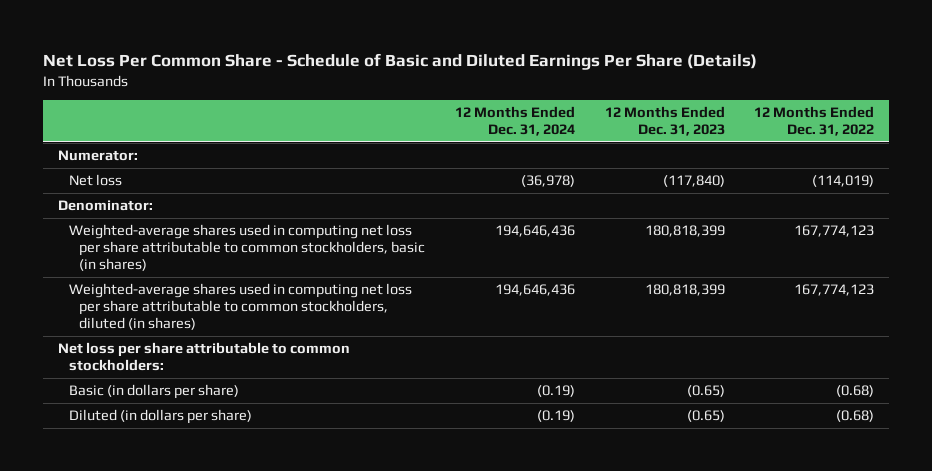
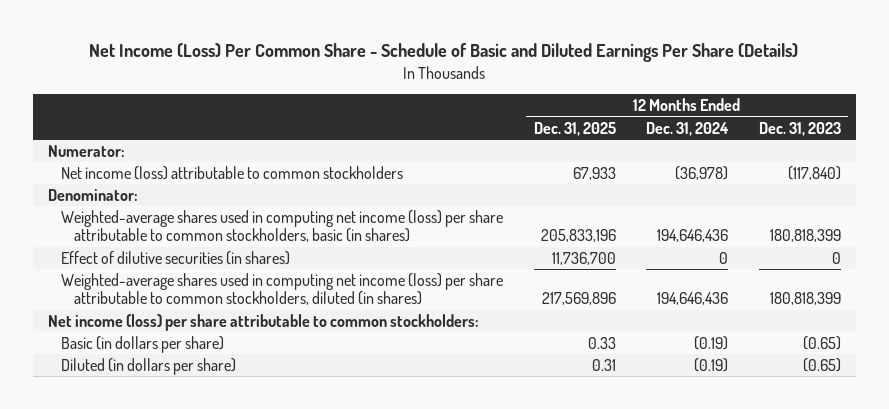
- Net Loss Per Common Share - Schedule of Basic and Diluted Earnings Per Share (Details)
+ Net Income (Loss) Per Common Share - Schedule of Basic and Diluted Earnings Per Share (Details)
- | 12 Months Ended Dec. 31, 2024 | 12 Months Ended Dec. 31, 2023 | 12 Months Ended Dec. 31, 2022
+ | 12 Months Ended Dec. 31, 2025 | 12 Months Ended Dec. 31, 2024 | 12 Months Ended Dec. 31, 2023
- Net loss | (36,978) | (117,840) | (114,019)
+ Net income (loss) attributable to common stockholders | 67,933 | (36,978) | (117,840)
- Weighted-average shares used in computing net loss per share attributable to common stockholders, basic (in shares) | 194,646,436 | 180,818,399 | 167,774,123
- Weighted-average shares used in computing net loss per share attributable to common stockholders, diluted (in shares) | 194,646,436 | 180,818,399 | 167,774,123
- Net loss per share attributable to common stockholders:
+ Weighted-average shares used in computing net income (loss) per share attributable to common stockholders, basic (in shares) | 205,833,196 | 194,646,436 | 180,818,399
+ Effect of dilutive securities (in shares) | 11,736,700 | 0 | 0
+ Weighted-average shares used in computing net income (loss) per share attributable to common stockholders, diluted (in shares) | 217,569,896 | 194,646,436 | 180,818,399
+ Net income (loss) per share attributable to common stockholders:

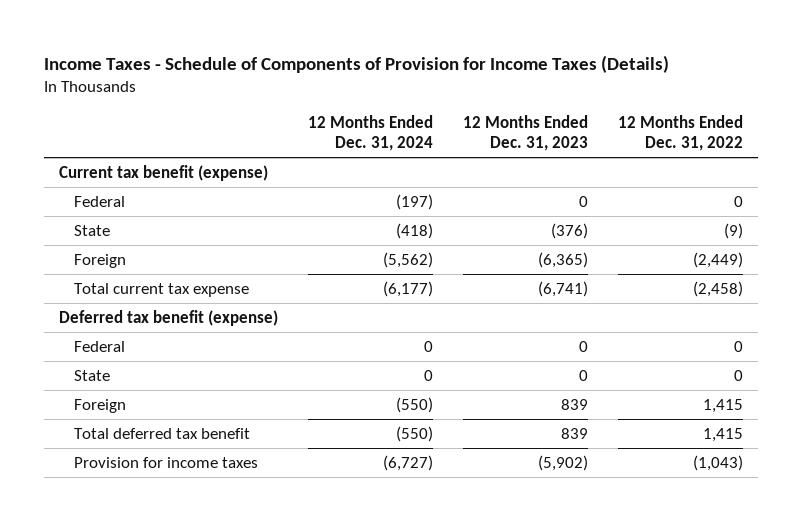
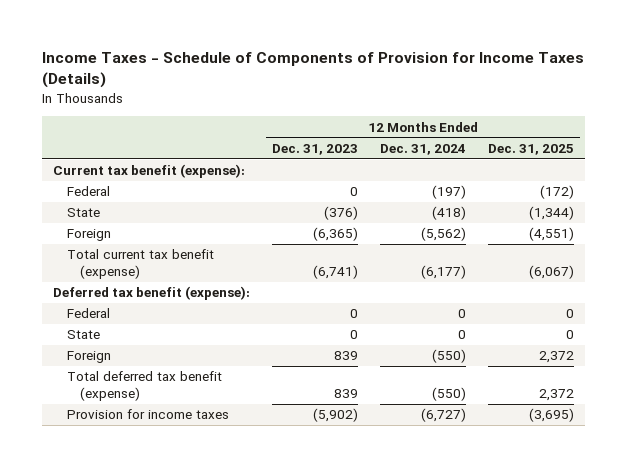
- | 12 Months Ended Dec. 31, 2024 | 12 Months Ended Dec. 31, 2023 | 12 Months Ended Dec. 31, 2022
+ | 12 Months Ended Dec. 31, 2023 | 12 Months Ended Dec. 31, 2024 | 12 Months Ended Dec. 31, 2025
- Current tax benefit (expense)
+ Current tax benefit (expense):
- Total current tax expense | (6,177) | (6,741) | (2,458)
- Deferred tax benefit (expense)
+ Total current tax benefit (expense) | (6,741) | (6,177) | (6,067)
+ Deferred tax benefit (expense):
- Total deferred tax benefit | (550) | 839 | 1,415
+ Total deferred tax benefit (expense) | 839 | (550) | 2,372

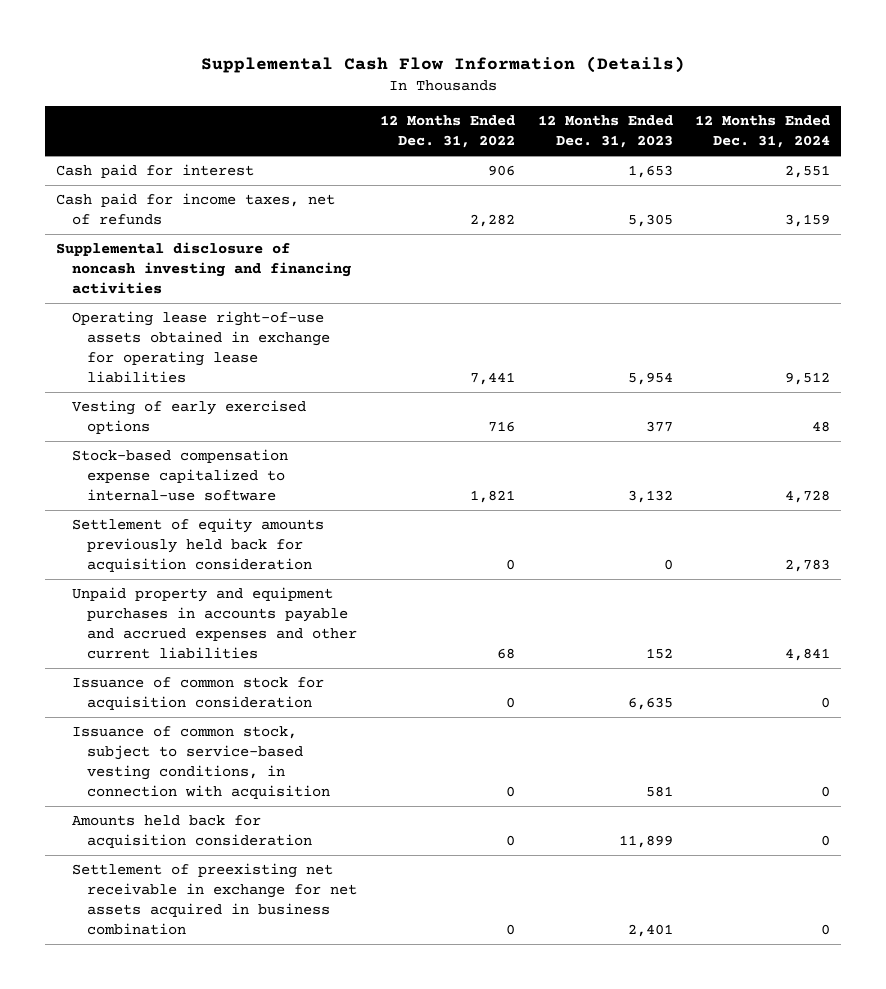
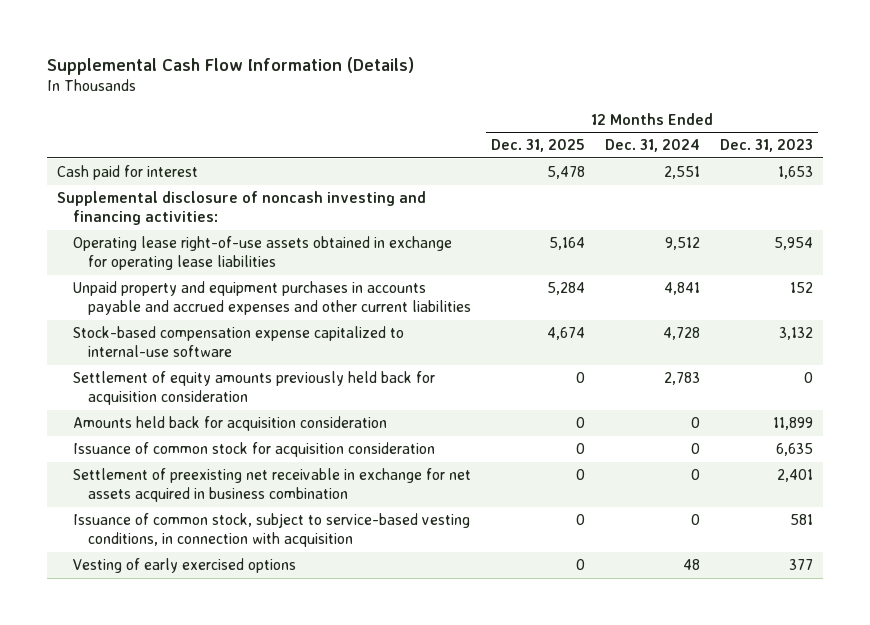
- | 12 Months Ended Dec. 31, 2022 | 12 Months Ended Dec. 31, 2023 | 12 Months Ended Dec. 31, 2024
+ | 12 Months Ended Dec. 31, 2025 | 12 Months Ended Dec. 31, 2024 | 12 Months Ended Dec. 31, 2023
- Cash paid for income taxes, net of refunds | 2,282 | 5,305 | 3,159
- Supplemental disclosure of noncash investing and financing activities
+ Supplemental disclosure of noncash investing and financing activities:
moved up: Unpaid property and equipment purchases in accounts payable and accrued expenses and other current liabilities | 5,284 | 4,841 | 152
moved down: Issuance of common stock for acquisition consideration | 0 | 0 | 6,635
moved down: Issuance of common stock, subject to service-based vesting conditions, in connection with acquisition | 0 | 0 | 581
moved down: Vesting of early exercised options | 0 | 48 | 377

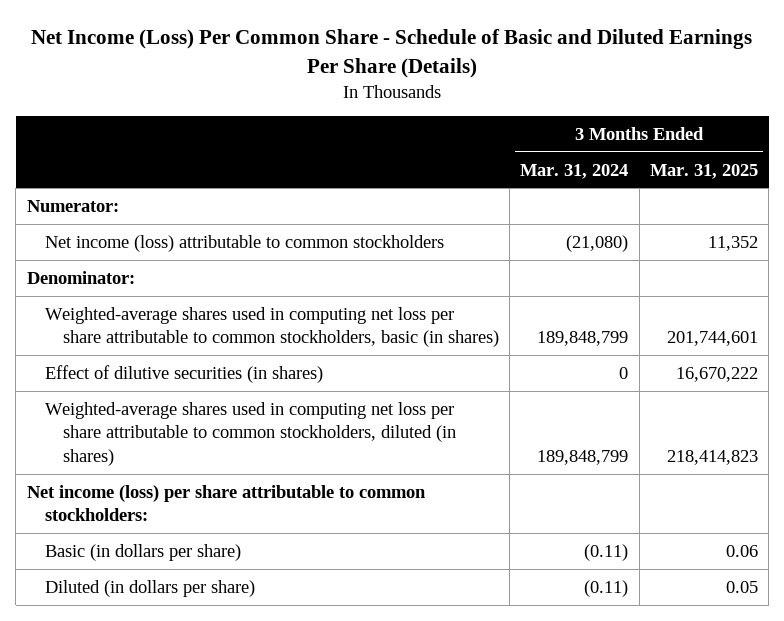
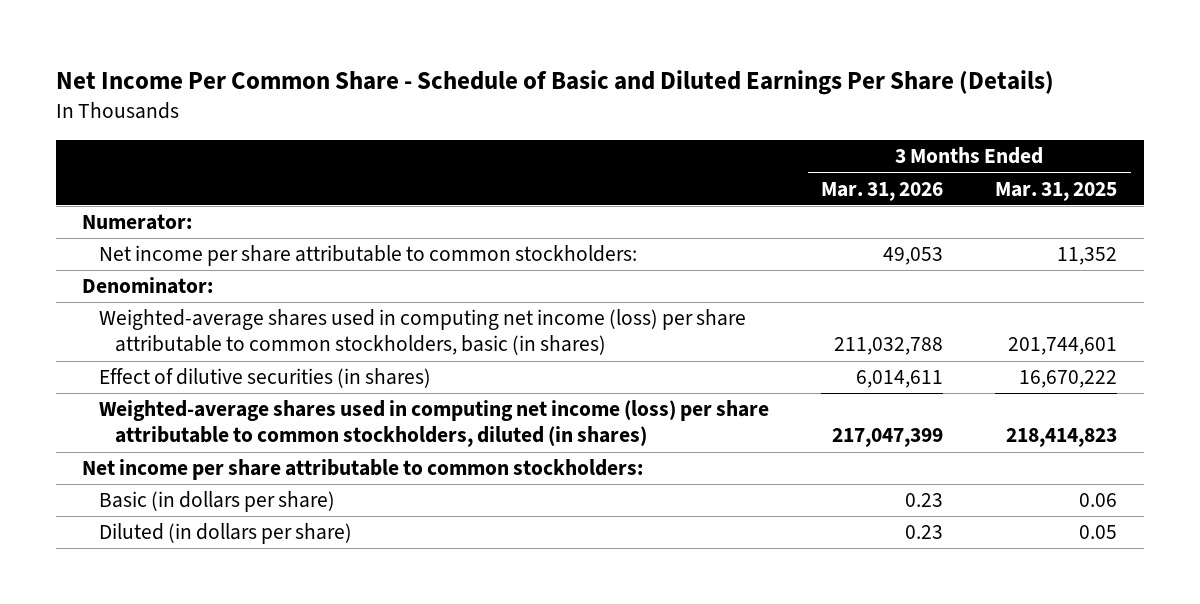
- Net Income (Loss) Per Common Share - Schedule of Basic and Diluted Earnings Per Share (Details)
+ Net Income Per Common Share - Schedule of Basic and Diluted Earnings Per Share (Details)
- | 3 Months Ended Mar. 31, 2024 | 3 Months Ended Mar. 31, 2025
+ | 3 Months Ended Mar. 31, 2026 | 3 Months Ended Mar. 31, 2025
- Net income (loss) attributable to common stockholders | (21,080) | 11,352
+ Net income per share attributable to common stockholders: | 49,053 | 11,352
- Weighted-average shares used in computing net loss per share attributable to common stockholders, basic (in shares) | 189,848,799 | 201,744,601
+ Weighted-average shares used in computing net income (loss) per share attributable to common stockholders, basic (in shares) | 211,032,788 | 201,744,601
- Weighted-average shares used in computing net loss per share attributable to common stockholders, diluted (in shares) | 189,848,799 | 218,414,823
- Net income (loss) per share attributable to common stockholders:
+ Weighted-average shares used in computing net income (loss) per share attributable to common stockholders, diluted (in shares) | 217,047,399 | 218,414,823
+ Net income per share attributable to common stockholders:

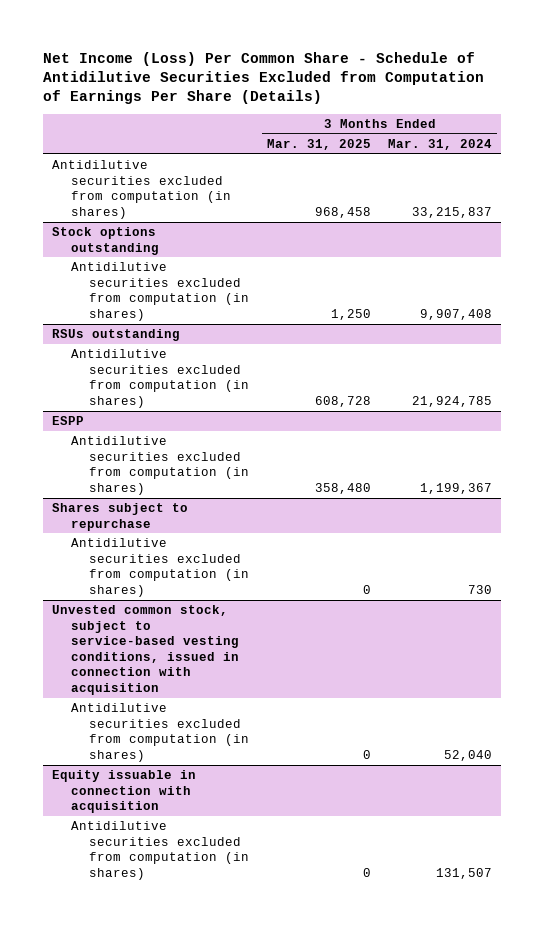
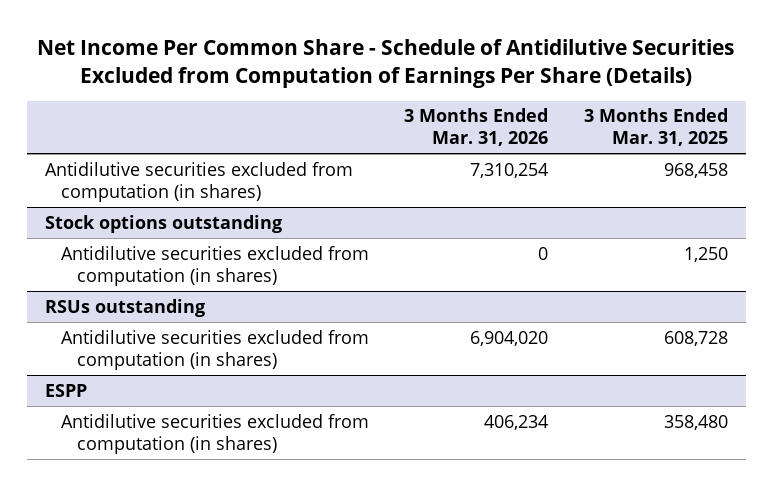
- Net Income (Loss) Per Common Share - Schedule of Antidilutive Securities Excluded from Computation of Earnings Per Share (Details)
+ Net Income Per Common Share - Schedule of Antidilutive Securities Excluded from Computation of Earnings Per Share (Details)
- | 3 Months Ended Mar. 31, 2025 | 3 Months Ended Mar. 31, 2024
+ | 3 Months Ended Mar. 31, 2026 | 3 Months Ended Mar. 31, 2025
- Shares subject to repurchase
- Antidilutive securities excluded from computation (in shares) | 0 | 730
- Unvested common stock, subject to service-based vesting conditions, issued in connection with acquisition
- Antidilutive securities excluded from computation (in shares) | 0 | 52,040
- Equity issuable in connection with acquisition
- Antidilutive securities excluded from computation (in shares) | 0 | 131,507

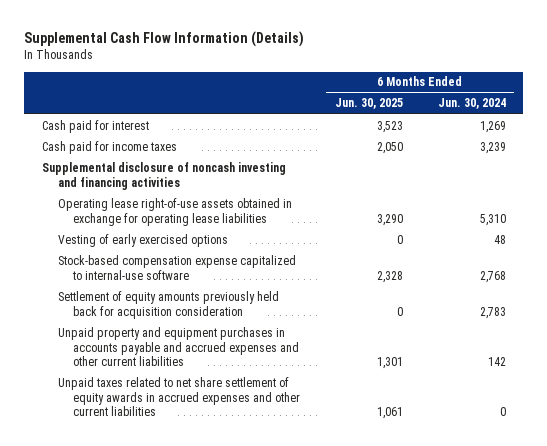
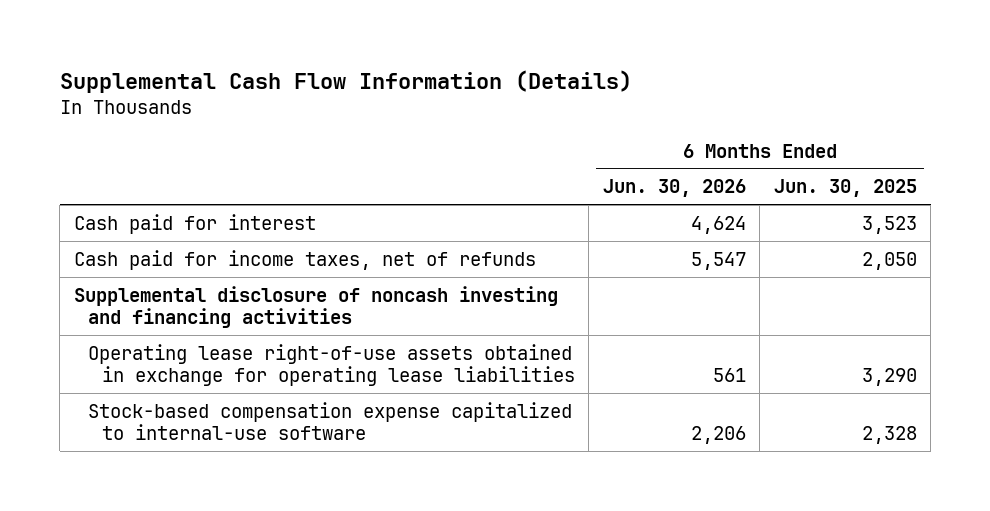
- | 6 Months Ended Jun. 30, 2025 | 6 Months Ended Jun. 30, 2024
+ | 6 Months Ended Jun. 30, 2026 | 6 Months Ended Jun. 30, 2025
- Cash paid for income taxes | 2,050 | 3,239
+ Cash paid for income taxes, net of refunds | 5,547 | 2,050
- Vesting of early exercised options | 0 | 48
- Settlement of equity amounts previously held back for acquisition consideration | 0 | 2,783
- Unpaid property and equipment purchases in accounts payable and accrued expenses and other current liabilities | 1,301 | 142
- Unpaid taxes related to net share settlement of equity awards in accrued expenses and other current liabilities | 1,061 | 0

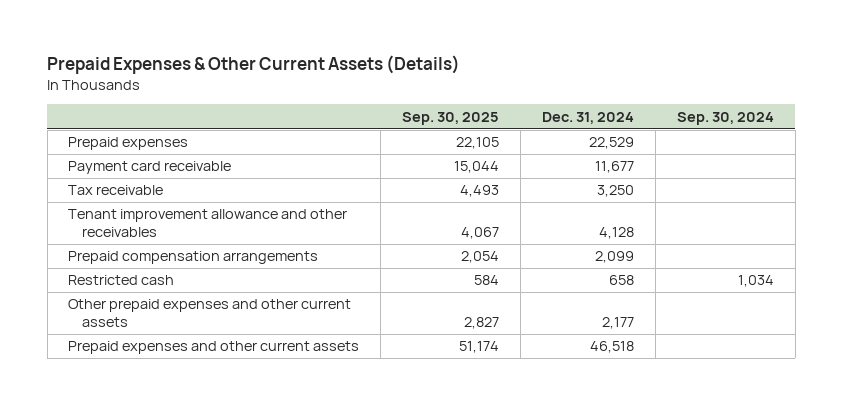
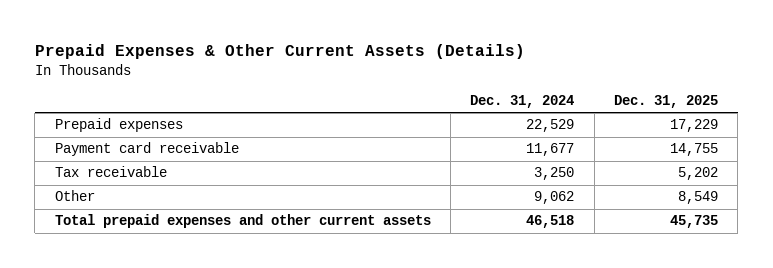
- | Sep. 30, 2025 | Dec. 31, 2024 | Sep. 30, 2024
+ | Dec. 31, 2024 | Dec. 31, 2025
- Tenant improvement allowance and other receivables | 4,067 | 4,128 |
- Prepaid compensation arrangements | 2,054 | 2,099 |
- Restricted cash | 584 | 658 | 1,034
- Other prepaid expenses and other current assets | 2,827 | 2,177 |
- Prepaid expenses and other current assets | 51,174 | 46,518 |
+ Other | 9,062 | 8,549
+ Total prepaid expenses and other current assets | 46,518 | 45,735

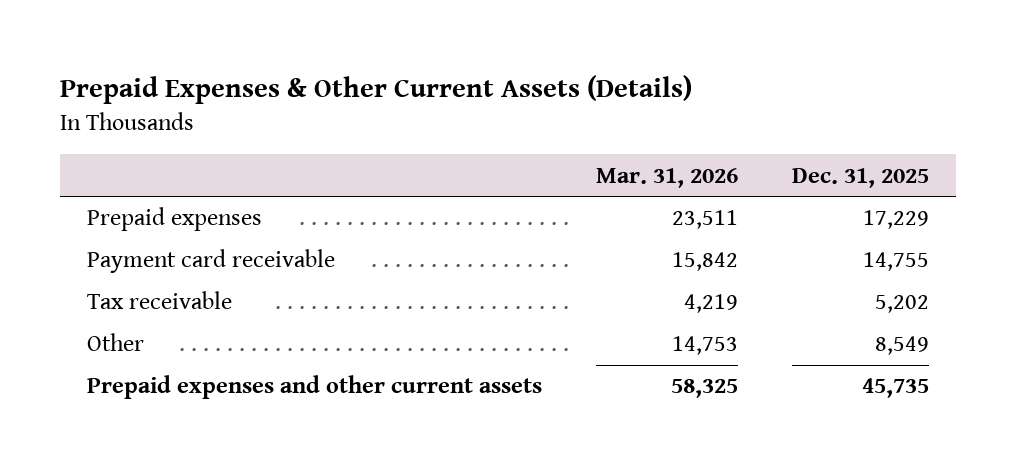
- | Dec. 31, 2024 | Dec. 31, 2025
+ | Mar. 31, 2026 | Dec. 31, 2025
- Total prepaid expenses and other current assets | 46,518 | 45,735
+ Prepaid expenses and other current assets | 58,325 | 45,735

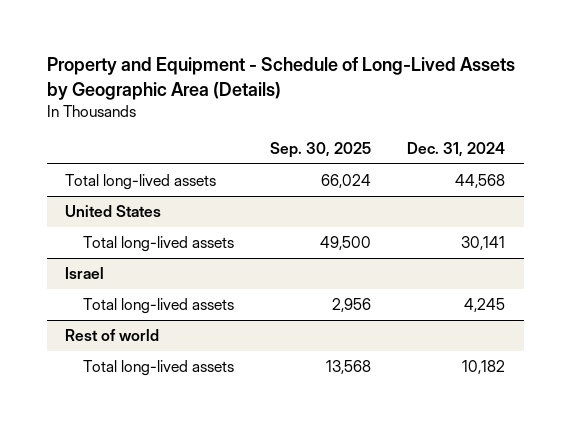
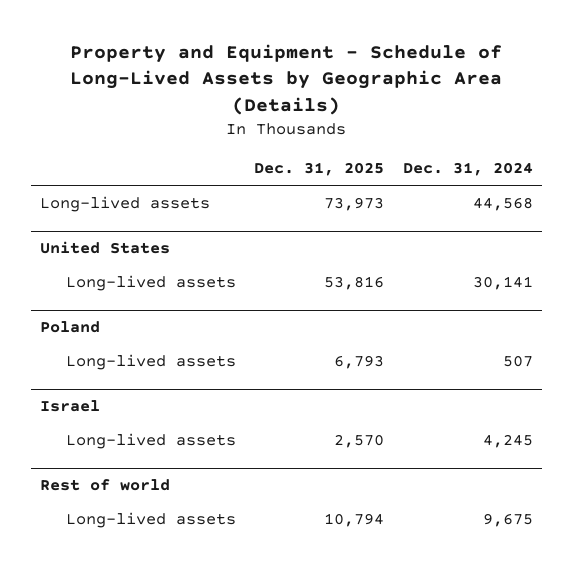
- | Sep. 30, 2025 | Dec. 31, 2024
+ | Dec. 31, 2025 | Dec. 31, 2024
- Total long-lived assets | 66,024 | 44,568
+ Long-lived assets | 73,973 | 44,568
@ United States
- Total long-lived assets | 49,500 | 30,141
+ Long-lived assets | 53,816 | 30,141
+ Poland
+ Long-lived assets | 6,793 | 507
@ Israel
- Total long-lived assets | 2,956 | 4,245
+ Long-lived assets | 2,570 | 4,245
@ Rest of world
- Total long-lived assets | 13,568 | 10,182
+ Long-lived assets | 10,794 | 9,675

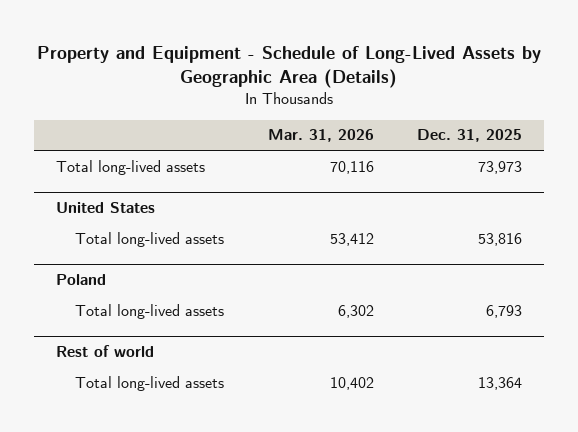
- | Dec. 31, 2025 | Dec. 31, 2024
+ | Mar. 31, 2026 | Dec. 31, 2025
- Long-lived assets | 73,973 | 44,568
+ Total long-lived assets | 70,116 | 73,973
@ United States
- Long-lived assets | 53,816 | 30,141
+ Total long-lived assets | 53,412 | 53,816
@ Poland
- Long-lived assets | 6,793 | 507
- Israel
- Long-lived assets | 2,570 | 4,245
@ Poland
+ Total long-lived assets | 6,302 | 6,793
@ Rest of world
- Long-lived assets | 10,794 | 9,675
+ Total long-lived assets | 10,402 | 13,364

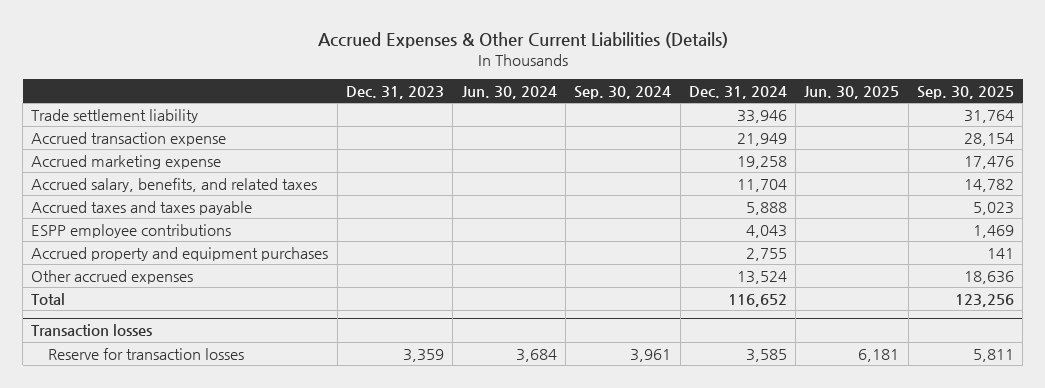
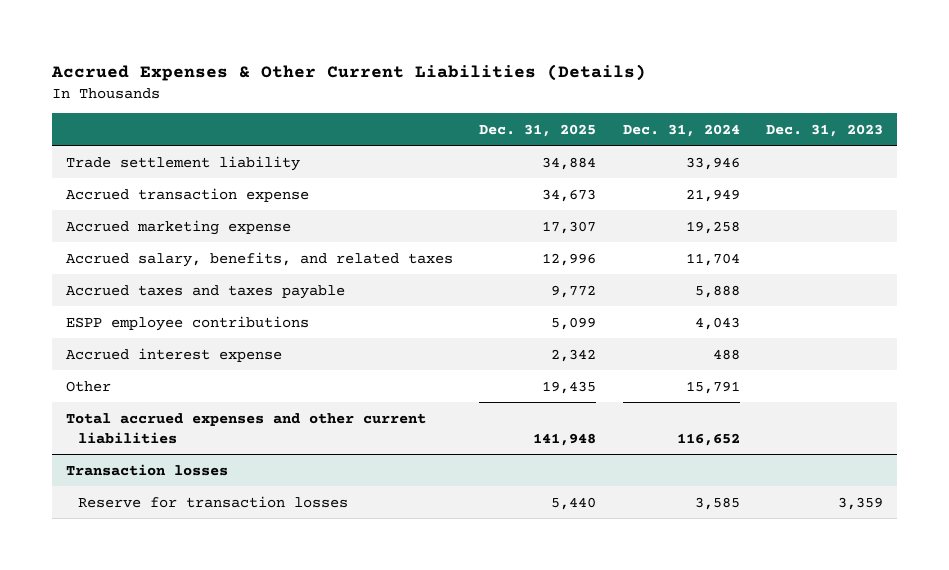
- | Dec. 31, 2023 | Jun. 30, 2024 | Sep. 30, 2024 | Dec. 31, 2024 | Jun. 30, 2025 | Sep. 30, 2025
+ | Dec. 31, 2025 | Dec. 31, 2024 | Dec. 31, 2023
- Accrued property and equipment purchases | | | | 2,755 | | 141
- Other accrued expenses | | | | 13,524 | | 18,636
- Total | | | | 116,652 | | 123,256
+ Accrued interest expense | 2,342 | 488 |
+ Other | 19,435 | 15,791 |
+ Total accrued expenses and other current liabilities | 141,948 | 116,652 |

